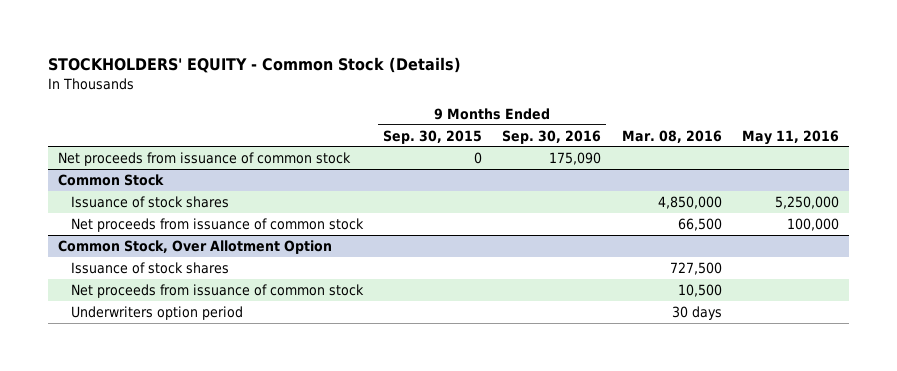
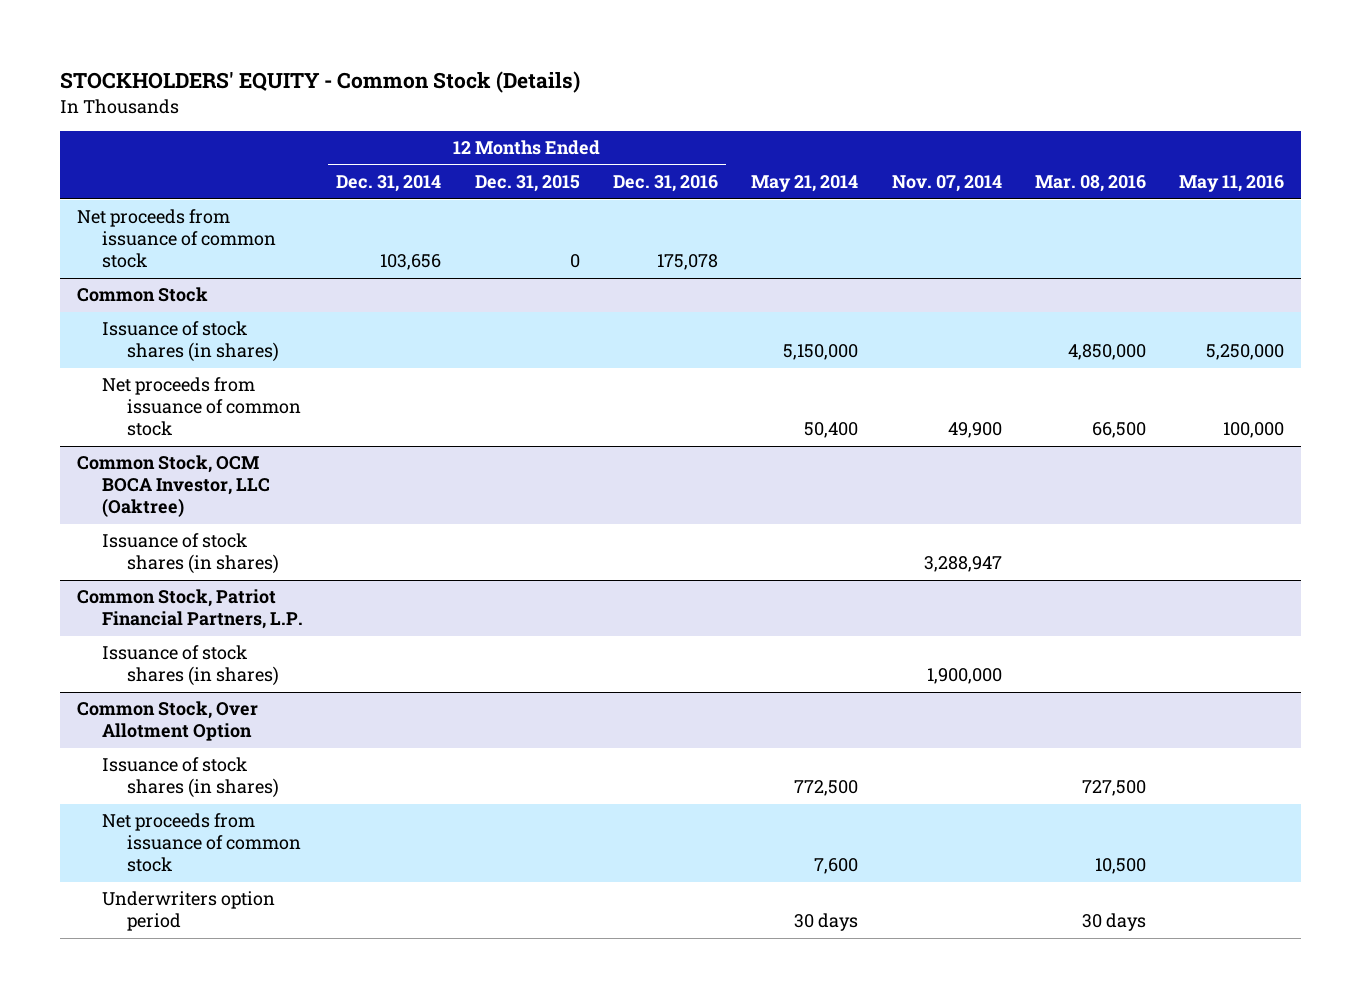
- | 9 Months Ended Sep. 30, 2015 | 9 Months Ended Sep. 30, 2016 | Mar. 08, 2016 | May 11, 2016
+ | 12 Months Ended Dec. 31, 2014 | 12 Months Ended Dec. 31, 2015 | 12 Months Ended Dec. 31, 2016 | May 21, 2014 | Nov. 07, 2014 | Mar. 08, 2016 | May 11, 2016
@ Common Stock
- Issuance of stock shares | | | 4,850,000 | 5,250,000
+ Issuance of stock shares (in shares) | | | | 5,150,000 | | 4,850,000 | 5,250,000
+ Common Stock, OCM BOCA Investor, LLC (Oaktree)
+ Issuance of stock shares (in shares) | | | | | 3,288,947 | |
+ Common Stock, Patriot Financial Partners, L.P.
+ Issuance of stock shares (in shares) | | | | | 1,900,000 | |
@ Common Stock, Over Allotment Option
- Issuance of stock shares | | | 727,500 |
+ Issuance of stock shares (in shares) | | | | 772,500 | | 727,500 |

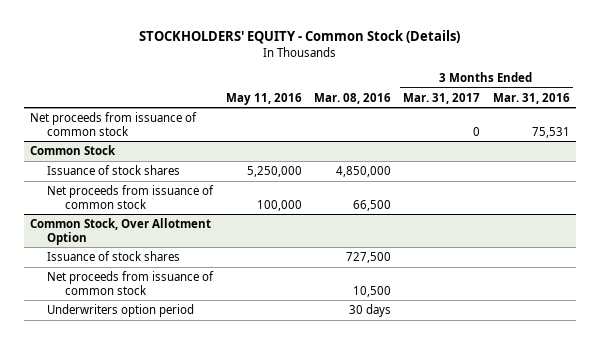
- | 12 Months Ended Dec. 31, 2014 | 12 Months Ended Dec. 31, 2015 | 12 Months Ended Dec. 31, 2016 | May 21, 2014 | Nov. 07, 2014 | Mar. 08, 2016 | May 11, 2016
+ | May 11, 2016 | Mar. 08, 2016 | 3 Months Ended Mar. 31, 2017 | 3 Months Ended Mar. 31, 2016
@ Common Stock
- Issuance of stock shares (in shares) | | | | 5,150,000 | | 4,850,000 | 5,250,000
+ Issuance of stock shares | 5,250,000 | 4,850,000 | |
- Common Stock, OCM BOCA Investor, LLC (Oaktree)
- Issuance of stock shares (in shares) | | | | | 3,288,947 | |
- Common Stock, Patriot Financial Partners, L.P.
- Issuance of stock shares (in shares) | | | | | 1,900,000 | |
@ Common Stock, Over Allotment Option
- Issuance of stock shares (in shares) | | | | 772,500 | | 727,500 |
+ Issuance of stock shares | | 727,500 | |

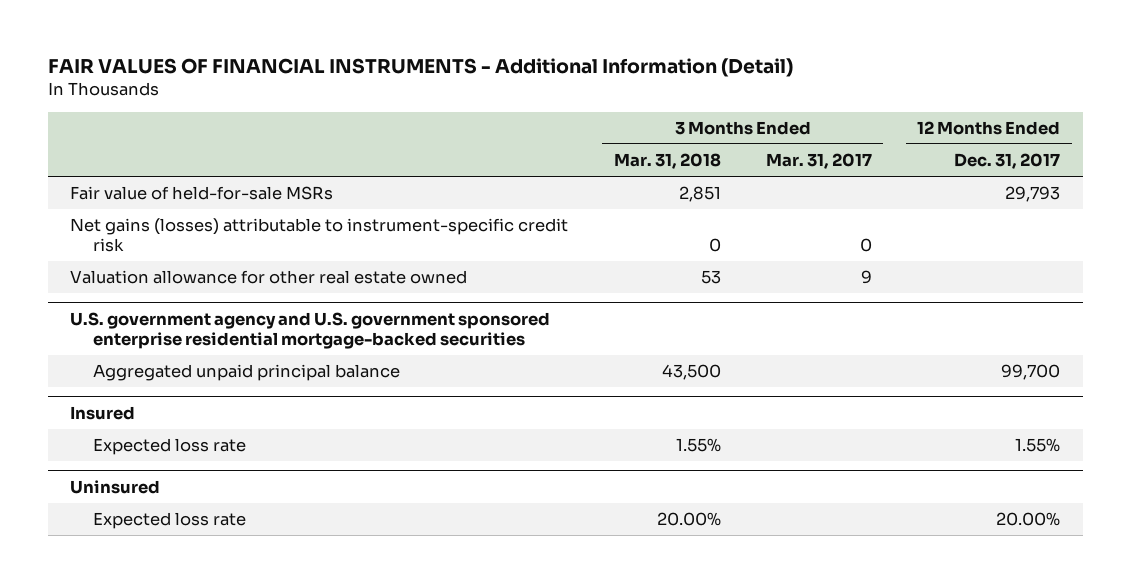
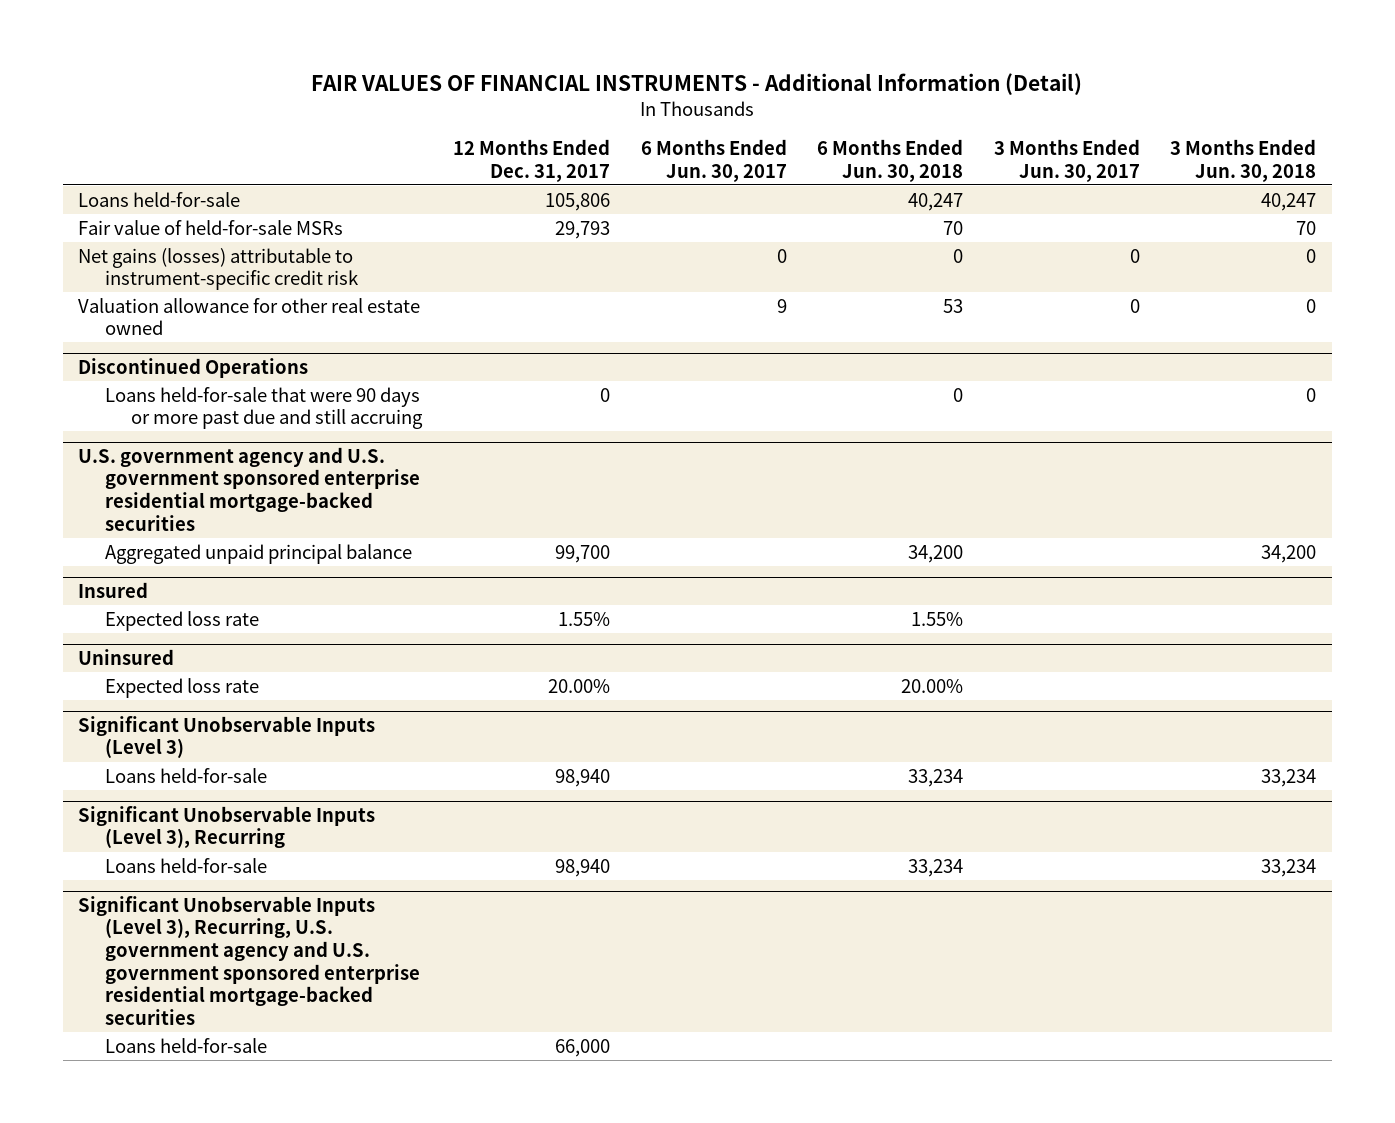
- | 3 Months Ended Mar. 31, 2018 | 3 Months Ended Mar. 31, 2017 | 12 Months Ended Dec. 31, 2017
+ | 12 Months Ended Dec. 31, 2017 | 6 Months Ended Jun. 30, 2017 | 6 Months Ended Jun. 30, 2018 | 3 Months Ended Jun. 30, 2017 | 3 Months Ended Jun. 30, 2018
+ Loans held-for-sale | 105,806 | | 40,247 | | 40,247
+ Discontinued Operations
+ Loans held-for-sale that were 90 days or more past due and still accruing | 0 | | 0 | | 0
+ Significant Unobservable Inputs (Level 3)
+ Loans held-for-sale | 98,940 | | 33,234 | | 33,234
+ Significant Unobservable Inputs (Level 3), Recurring
+ Loans held-for-sale | 98,940 | | 33,234 | | 33,234
+ Significant Unobservable Inputs (Level 3), Recurring, U.S. government agency and U.S. government sponsored enterprise residential mortgage-backed securities
+ Loans held-for-sale | 66,000 | | | |

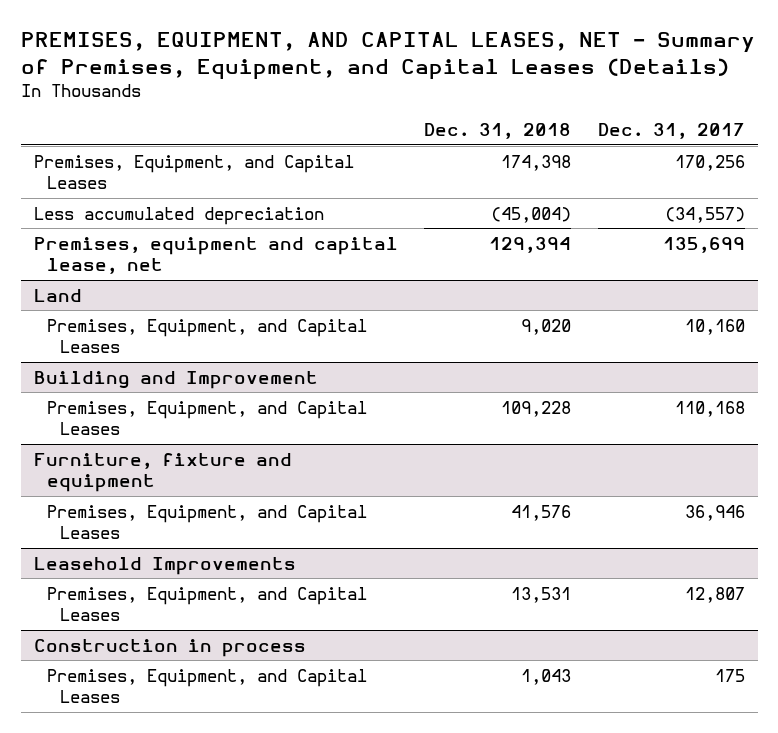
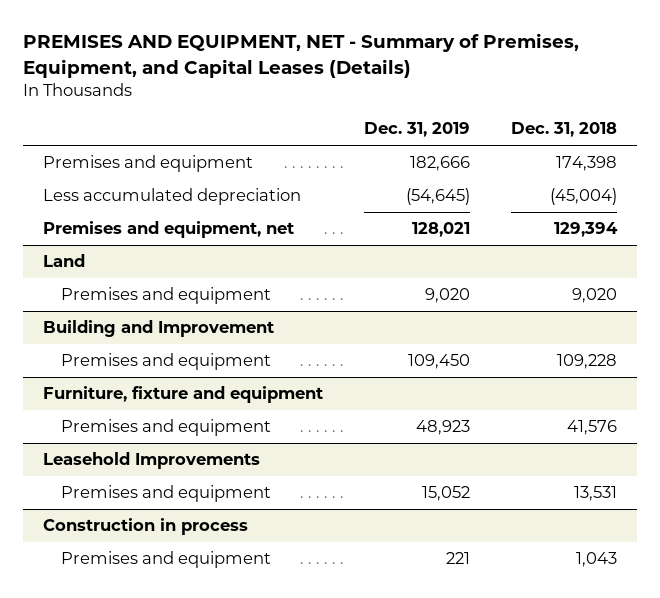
- PREMISES, EQUIPMENT, AND CAPITAL LEASES, NET - Summary of Premises, Equipment, and Capital Leases (Details)
+ PREMISES AND EQUIPMENT, NET - Summary of Premises, Equipment, and Capital Leases (Details)
- | Dec. 31, 2018 | Dec. 31, 2017
+ | Dec. 31, 2019 | Dec. 31, 2018
- Premises, Equipment, and Capital Leases | 174,398 | 170,256
+ Premises and equipment | 182,666 | 174,398
- Premises, equipment and capital lease, net | 129,394 | 135,699
+ Premises and equipment, net | 128,021 | 129,394
@ Land
- Premises, Equipment, and Capital Leases | 9,020 | 10,160
+ Premises and equipment | 9,020 | 9,020
@ Building and Improvement
- Premises, Equipment, and Capital Leases | 109,228 | 110,168
+ Premises and equipment | 109,450 | 109,228
@ Furniture, fixture and equipment
- Premises, Equipment, and Capital Leases | 41,576 | 36,946
+ Premises and equipment | 48,923 | 41,576
@ Leasehold Improvements
- Premises, Equipment, and Capital Leases | 13,531 | 12,807
+ Premises and equipment | 15,052 | 13,531
@ Construction in process
- Premises, Equipment, and Capital Leases | 1,043 | 175
+ Premises and equipment | 221 | 1,043

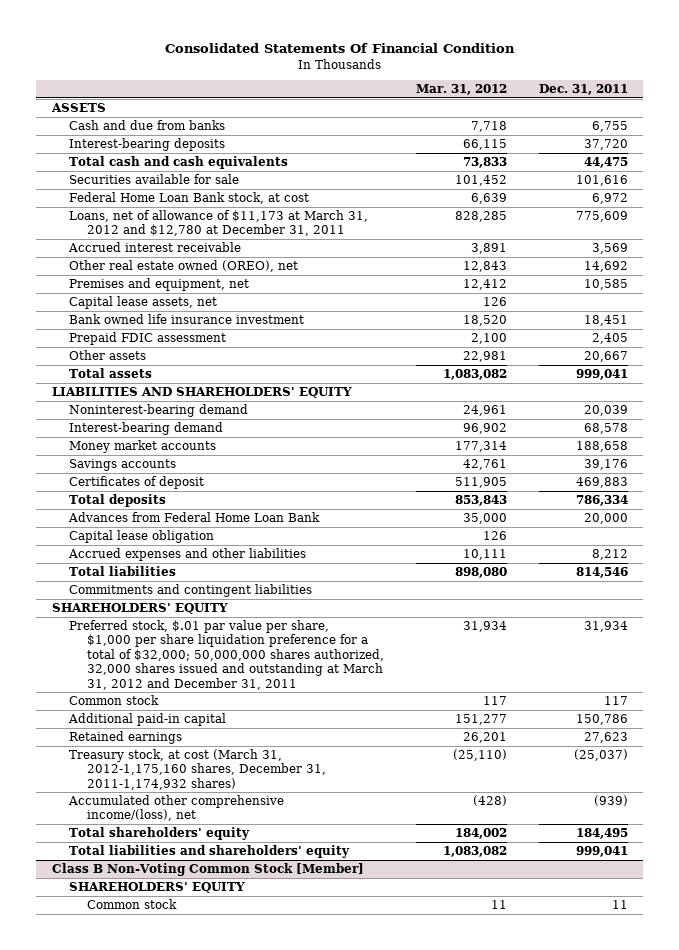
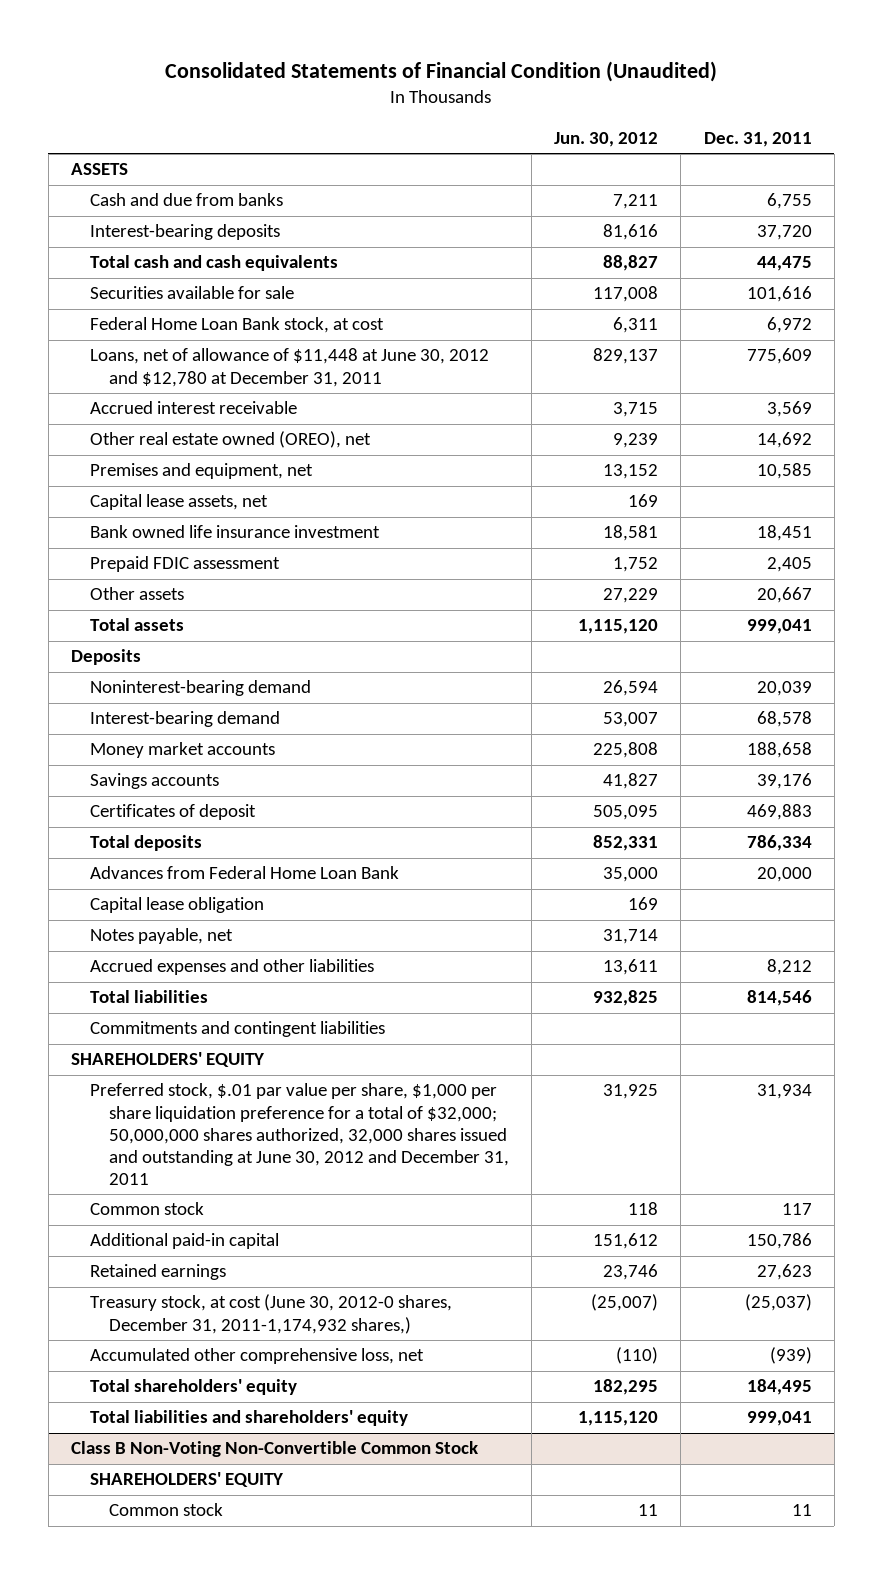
- Consolidated Statements Of Financial Condition
+ Consolidated Statements of Financial Condition (Unaudited)
- | Mar. 31, 2012 | Dec. 31, 2011
+ | Jun. 30, 2012 | Dec. 31, 2011
- Loans, net of allowance of $11,173 at March 31, 2012 and $12,780 at December 31, 2011 | 828,285 | 775,609
+ Loans, net of allowance of $11,448 at June 30, 2012 and $12,780 at December 31, 2011 | 829,137 | 775,609
- LIABILITIES AND SHAREHOLDERS' EQUITY
+ Deposits
+ Notes payable, net | 31,714 |
- Preferred stock, $.01 par value per share, $1,000 per share liquidation preference for a total of $32,000; 50,000,000 shares authorized, 32,000 shares issued and outstanding at March 31, 2012 and December 31, 2011 | 31,934 | 31,934
+ Preferred stock, $.01 par value per share, $1,000 per share liquidation preference for a total of $32,000; 50,000,000 shares authorized, 32,000 shares issued and outstanding at June 30, 2012 and December 31, 2011 | 31,925 | 31,934
- Treasury stock, at cost (March 31, 2012-1,175,160 shares, December 31, 2011-1,174,932 shares) | (25,110) | (25,037)
- Accumulated other comprehensive income/(loss), net | (428) | (939)
+ Treasury stock, at cost (June 30, 2012-0 shares, December 31, 2011-1,174,932 shares,) | (25,007) | (25,037)
+ Accumulated other comprehensive loss, net | (110) | (939)
- Class B Non-Voting Common Stock [Member]
+ Class B Non-Voting Non-Convertible Common Stock

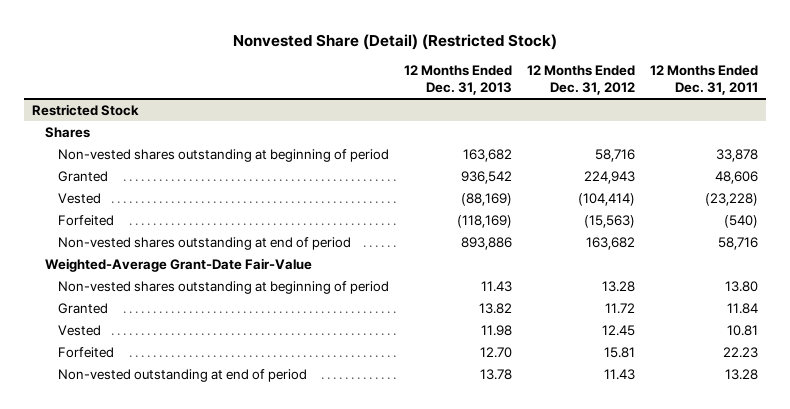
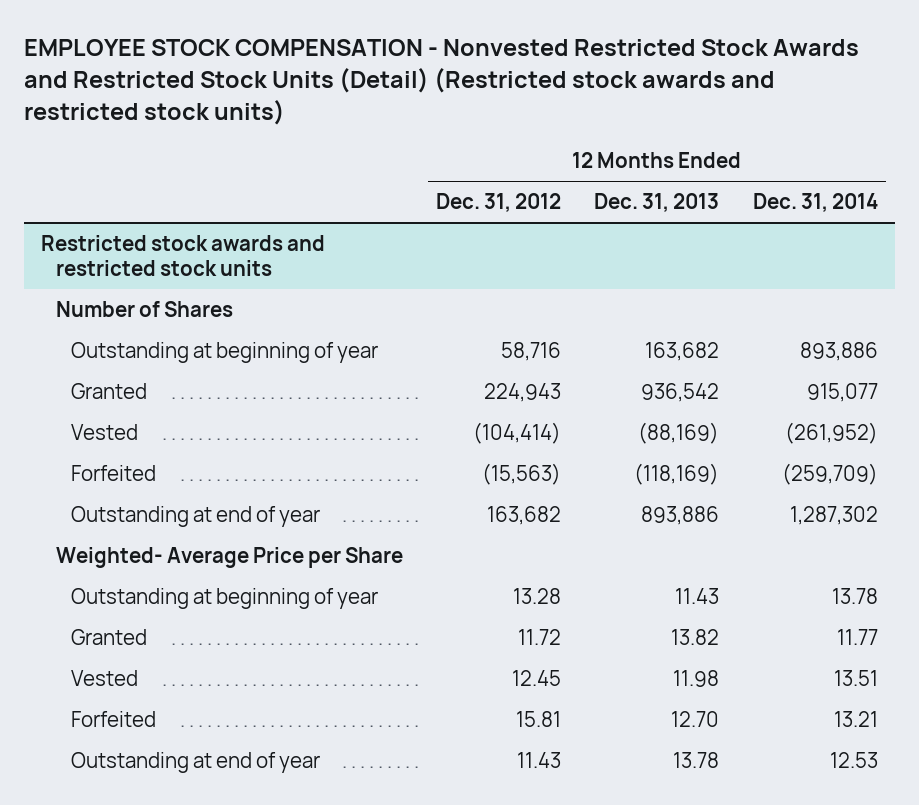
- Nonvested Share (Detail) (Restricted Stock)
+ EMPLOYEE STOCK COMPENSATION - Nonvested Restricted Stock Awards and Restricted Stock Units (Detail) (Restricted stock awards and restricted stock units)
- | 12 Months Ended Dec. 31, 2013 | 12 Months Ended Dec. 31, 2012 | 12 Months Ended Dec. 31, 2011
+ | 12 Months Ended Dec. 31, 2012 | 12 Months Ended Dec. 31, 2013 | 12 Months Ended Dec. 31, 2014
- Restricted Stock
- Shares
- Non-vested shares outstanding at beginning of period | 163,682 | 58,716 | 33,878
+ Restricted stock awards and restricted stock units
+ Number of Shares
+ Outstanding at beginning of year | 58,716 | 163,682 | 893,886
- Non-vested shares outstanding at end of period | 893,886 | 163,682 | 58,716
- Weighted-Average Grant-Date Fair-Value
- Non-vested shares outstanding at beginning of period | 11.43 | 13.28 | 13.80
+ Outstanding at end of year | 163,682 | 893,886 | 1,287,302
+ Weighted- Average Price per Share
+ Outstanding at beginning of year | 13.28 | 11.43 | 13.78
- Non-vested outstanding at end of period | 13.78 | 11.43 | 13.28
+ Outstanding at end of year | 11.43 | 13.78 | 12.53

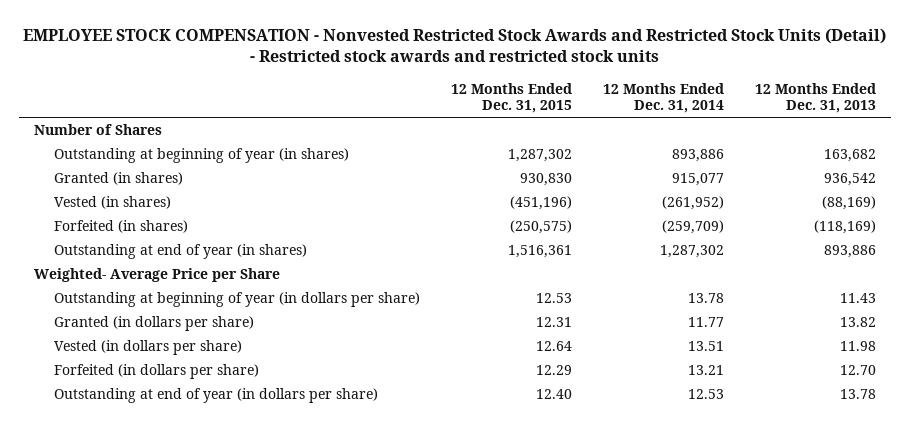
- EMPLOYEE STOCK COMPENSATION - Nonvested Restricted Stock Awards and Restricted Stock Units (Detail) (Restricted stock awards and restricted stock units)
+ EMPLOYEE STOCK COMPENSATION - Nonvested Restricted Stock Awards and Restricted Stock Units (Detail) - Restricted stock awards and restricted stock units
- | 12 Months Ended Dec. 31, 2012 | 12 Months Ended Dec. 31, 2013 | 12 Months Ended Dec. 31, 2014
+ | 12 Months Ended Dec. 31, 2015 | 12 Months Ended Dec. 31, 2014 | 12 Months Ended Dec. 31, 2013
- Restricted stock awards and restricted stock units
- Outstanding at beginning of year | 58,716 | 163,682 | 893,886
- Granted | 224,943 | 936,542 | 915,077
- Vested | (104,414) | (88,169) | (261,952)
- Forfeited | (15,563) | (118,169) | (259,709)
- Outstanding at end of year | 163,682 | 893,886 | 1,287,302
+ Outstanding at beginning of year (in shares) | 1,287,302 | 893,886 | 163,682
+ Granted (in shares) | 930,830 | 915,077 | 936,542
+ Vested (in shares) | (451,196) | (261,952) | (88,169)
+ Forfeited (in shares) | (250,575) | (259,709) | (118,169)
+ Outstanding at end of year (in shares) | 1,516,361 | 1,287,302 | 893,886
- Outstanding at beginning of year | 13.28 | 11.43 | 13.78
- Granted | 11.72 | 13.82 | 11.77
- Vested | 12.45 | 11.98 | 13.51
- Forfeited | 15.81 | 12.70 | 13.21
- Outstanding at end of year | 11.43 | 13.78 | 12.53
+ Outstanding at beginning of year (in dollars per share) | 12.53 | 13.78 | 11.43
+ Granted (in dollars per share) | 12.31 | 11.77 | 13.82
+ Vested (in dollars per share) | 12.64 | 13.51 | 11.98
+ Forfeited (in dollars per share) | 12.29 | 13.21 | 12.70
+ Outstanding at end of year (in dollars per share) | 12.40 | 12.53 | 13.78

